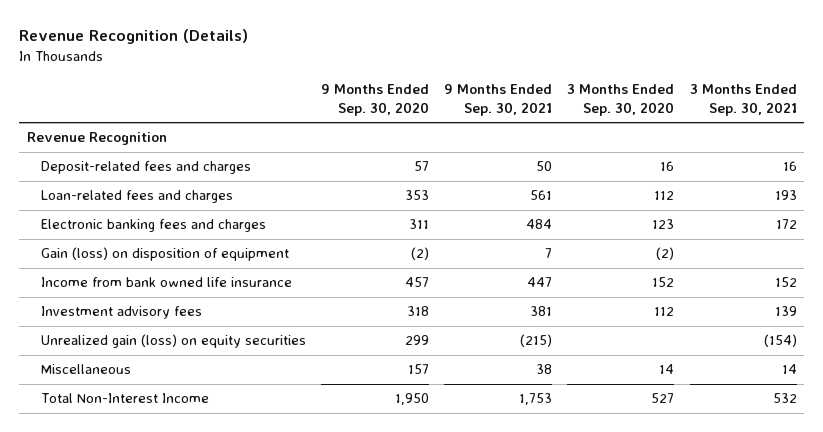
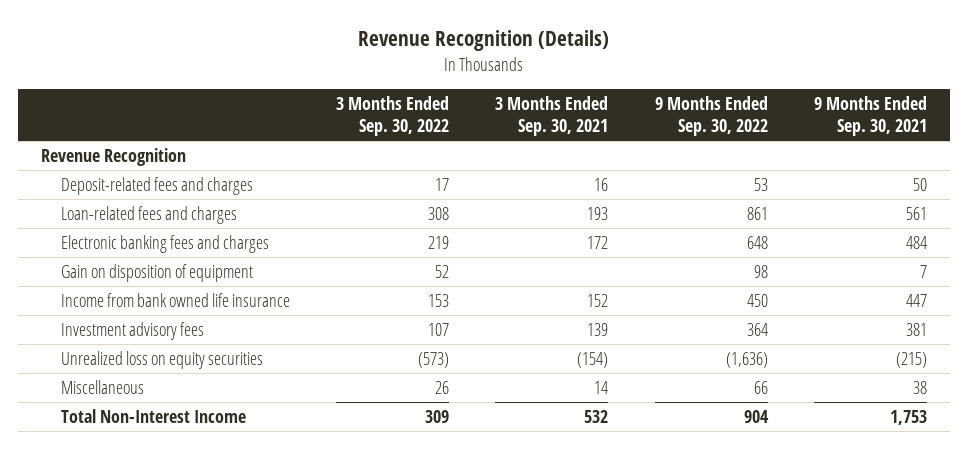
- | 9 Months Ended Sep. 30, 2020 | 9 Months Ended Sep. 30, 2021 | 3 Months Ended Sep. 30, 2020 | 3 Months Ended Sep. 30, 2021
+ | 3 Months Ended Sep. 30, 2022 | 3 Months Ended Sep. 30, 2021 | 9 Months Ended Sep. 30, 2022 | 9 Months Ended Sep. 30, 2021
- Gain (loss) on disposition of equipment | (2) | 7 | (2) |
+ Gain on disposition of equipment | 52 | | 98 | 7
- Unrealized gain (loss) on equity securities | 299 | (215) | | (154)
+ Unrealized loss on equity securities | (573) | (154) | (1,636) | (215)

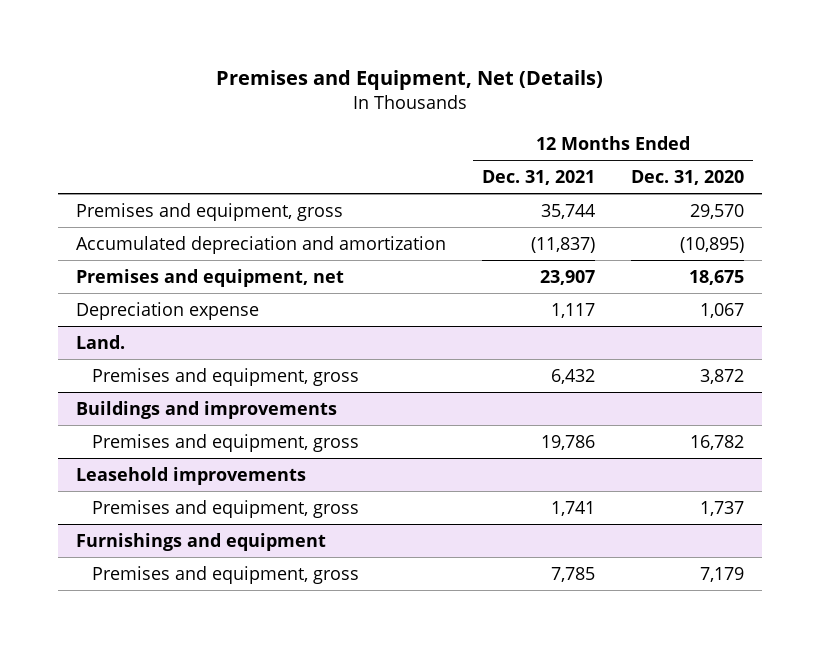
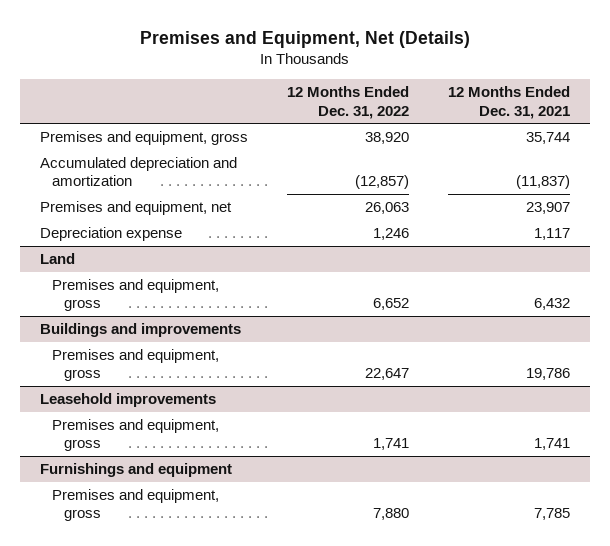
- | 12 Months Ended Dec. 31, 2021 | 12 Months Ended Dec. 31, 2020
+ | 12 Months Ended Dec. 31, 2022 | 12 Months Ended Dec. 31, 2021
- Land.
+ Land

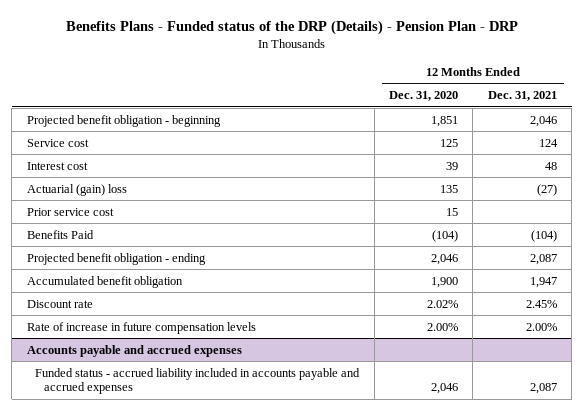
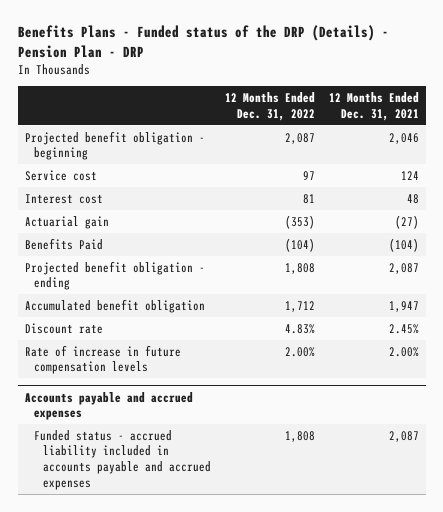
- | 12 Months Ended Dec. 31, 2020 | 12 Months Ended Dec. 31, 2021
+ | 12 Months Ended Dec. 31, 2022 | 12 Months Ended Dec. 31, 2021
- Actuarial (gain) loss | 135 | (27)
- Prior service cost | 15 |
+ Actuarial gain | (353) | (27)

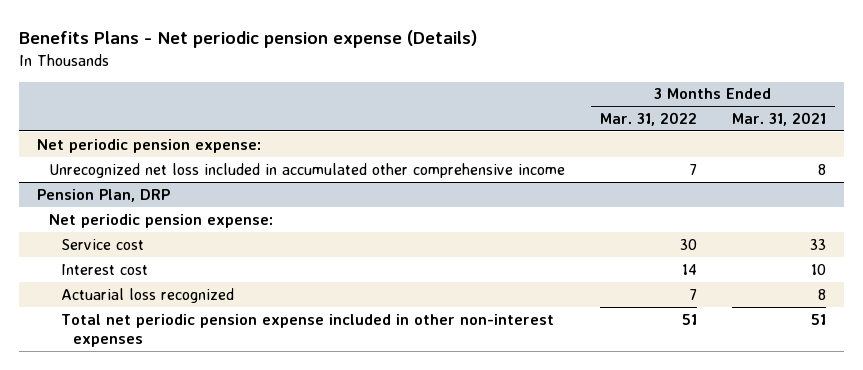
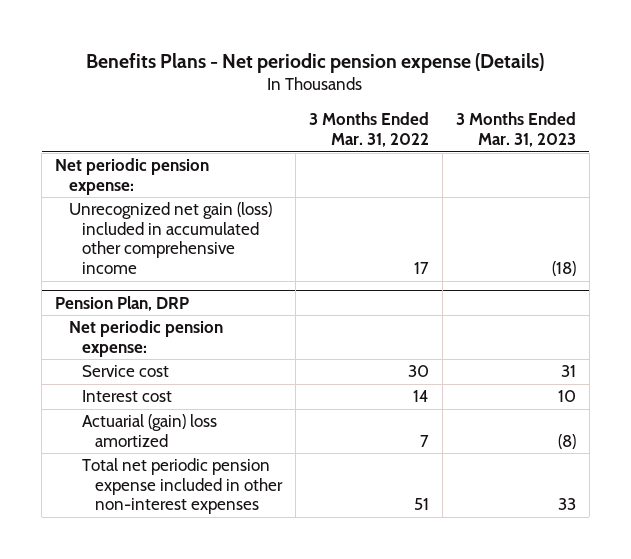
- | 3 Months Ended Mar. 31, 2022 | 3 Months Ended Mar. 31, 2021
+ | 3 Months Ended Mar. 31, 2022 | 3 Months Ended Mar. 31, 2023
- Unrecognized net loss included in accumulated other comprehensive income | 7 | 8
+ Unrecognized net gain (loss) included in accumulated other comprehensive income | 17 | (18)
@ Pension Plan, DRP
- Actuarial loss recognized | 7 | 8
+ Actuarial (gain) loss amortized | 7 | (8)

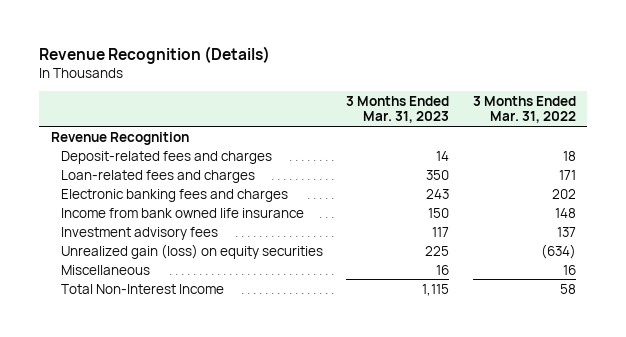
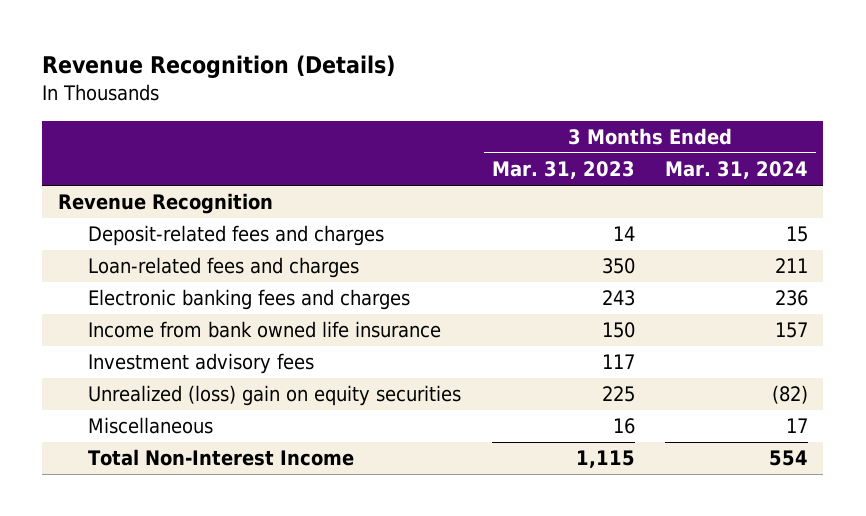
- | 3 Months Ended Mar. 31, 2023 | 3 Months Ended Mar. 31, 2022
+ | 3 Months Ended Mar. 31, 2023 | 3 Months Ended Mar. 31, 2024
- Unrealized gain (loss) on equity securities | 225 | (634)
+ Unrealized (loss) gain on equity securities | 225 | (82)

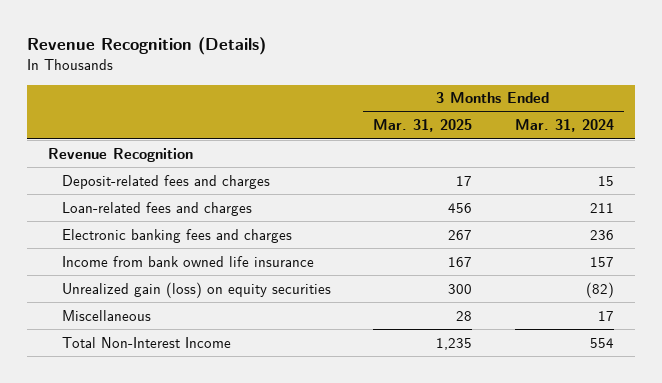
- | 3 Months Ended Mar. 31, 2023 | 3 Months Ended Mar. 31, 2024
+ | 3 Months Ended Mar. 31, 2025 | 3 Months Ended Mar. 31, 2024
- Investment advisory fees | 117 |
- Unrealized (loss) gain on equity securities | 225 | (82)
+ Unrealized gain (loss) on equity securities | 300 | (82)

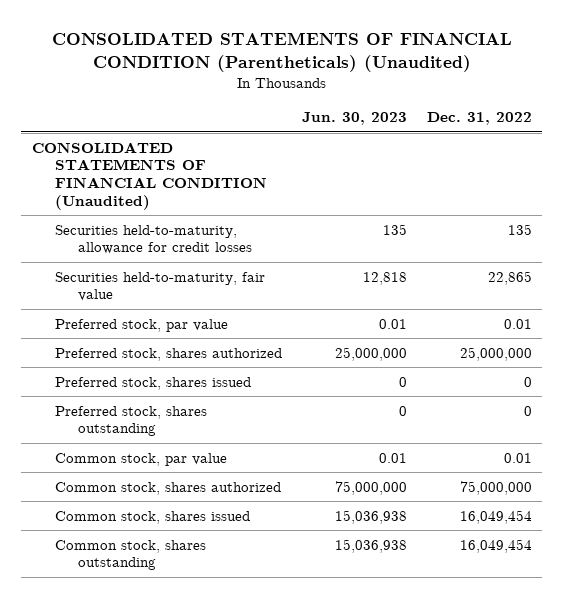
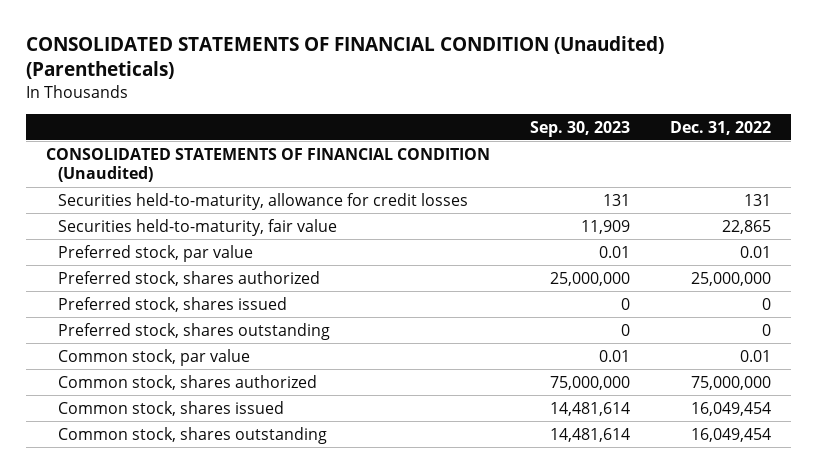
- CONSOLIDATED STATEMENTS OF FINANCIAL CONDITION (Parentheticals) (Unaudited)
+ CONSOLIDATED STATEMENTS OF FINANCIAL CONDITION (Unaudited) (Parentheticals)
- | Jun. 30, 2023 | Dec. 31, 2022
+ | Sep. 30, 2023 | Dec. 31, 2022
- Securities held-to-maturity, allowance for credit losses | 135 | 135
+ Securities held-to-maturity, allowance for credit losses | 131 | 131

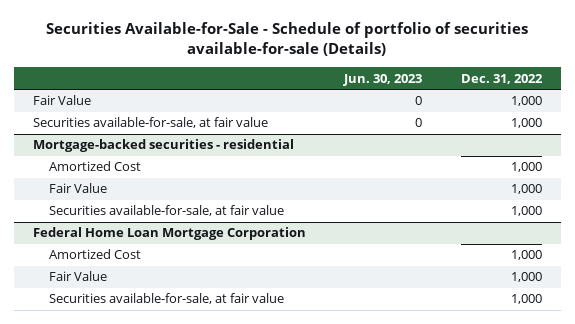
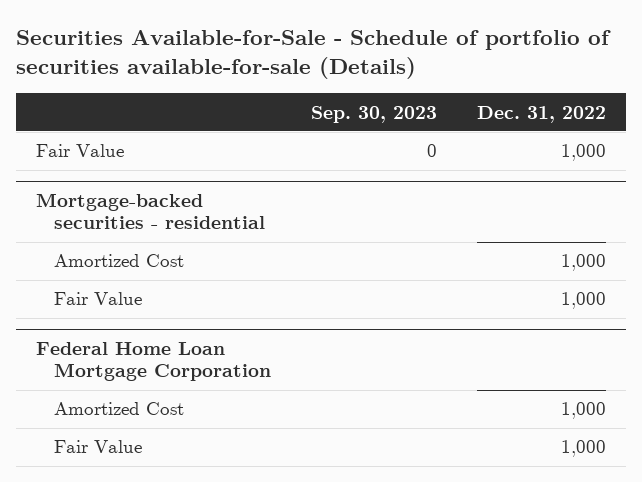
- | Jun. 30, 2023 | Dec. 31, 2022
+ | Sep. 30, 2023 | Dec. 31, 2022
- Securities available-for-sale, at fair value | 0 | 1,000
@ Mortgage-backed securities - residential
- Securities available-for-sale, at fair value | | 1,000
@ Federal Home Loan Mortgage Corporation
- Securities available-for-sale, at fair value | | 1,000

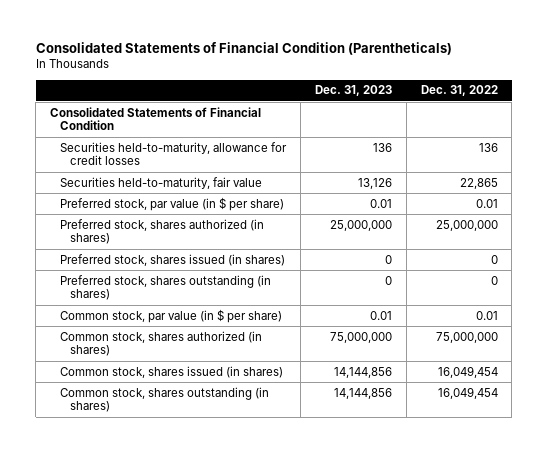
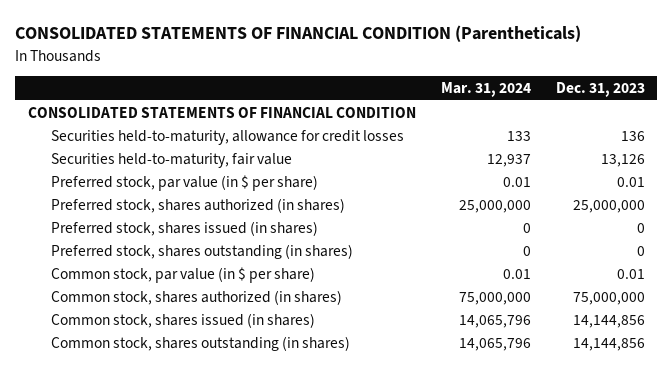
- Consolidated Statements of Financial Condition (Parentheticals)
+ CONSOLIDATED STATEMENTS OF FINANCIAL CONDITION (Parentheticals)
- | Dec. 31, 2023 | Dec. 31, 2022
+ | Mar. 31, 2024 | Dec. 31, 2023
- Consolidated Statements of Financial Condition
+ CONSOLIDATED STATEMENTS OF FINANCIAL CONDITION

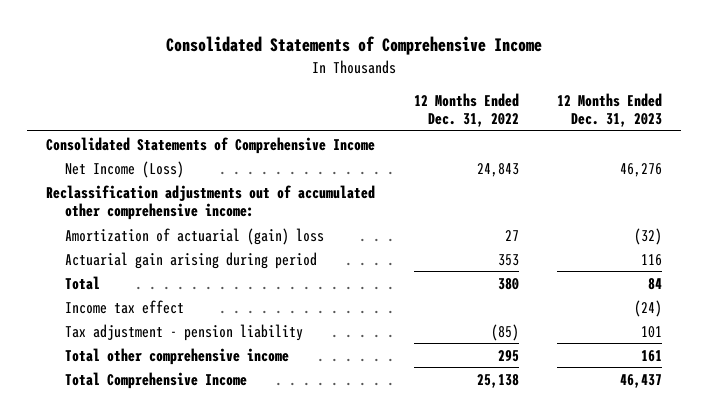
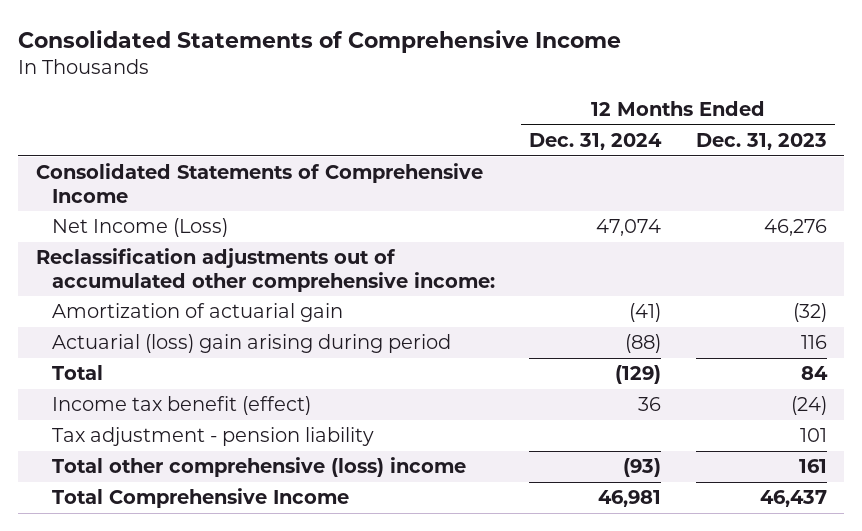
- | 12 Months Ended Dec. 31, 2022 | 12 Months Ended Dec. 31, 2023
+ | 12 Months Ended Dec. 31, 2024 | 12 Months Ended Dec. 31, 2023
- Amortization of actuarial (gain) loss | 27 | (32)
- Actuarial gain arising during period | 353 | 116
+ Amortization of actuarial gain | (41) | (32)
+ Actuarial (loss) gain arising during period | (88) | 116
- Income tax effect | | (24)
+ Income tax benefit (effect) | 36 | (24)
- Total other comprehensive income | 295 | 161
+ Total other comprehensive (loss) income | (93) | 161

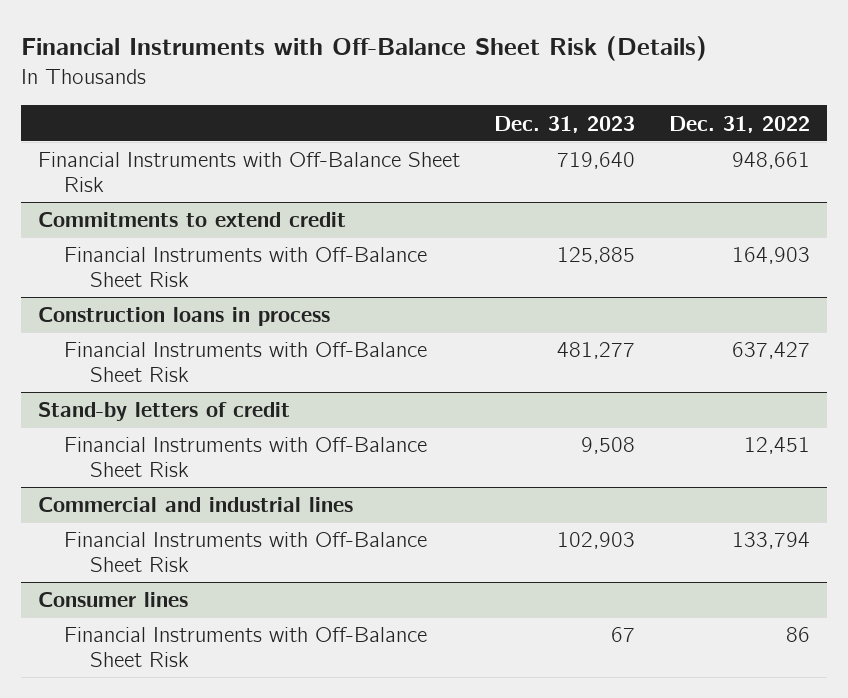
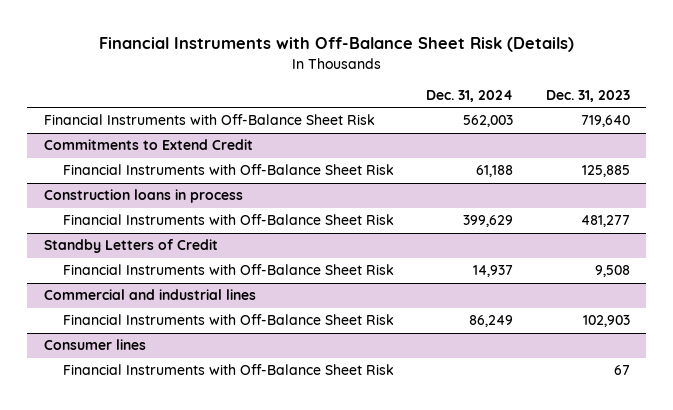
- | Dec. 31, 2023 | Dec. 31, 2022
+ | Dec. 31, 2024 | Dec. 31, 2023
- Commitments to extend credit
+ Commitments to Extend Credit
- Stand-by letters of credit
+ Standby Letters of Credit

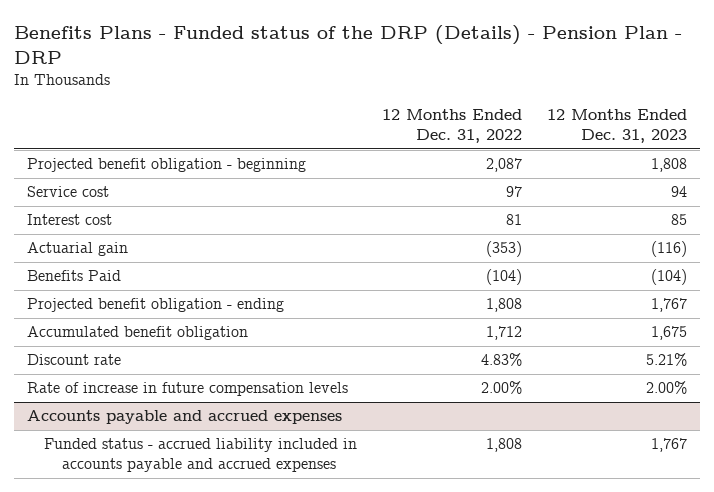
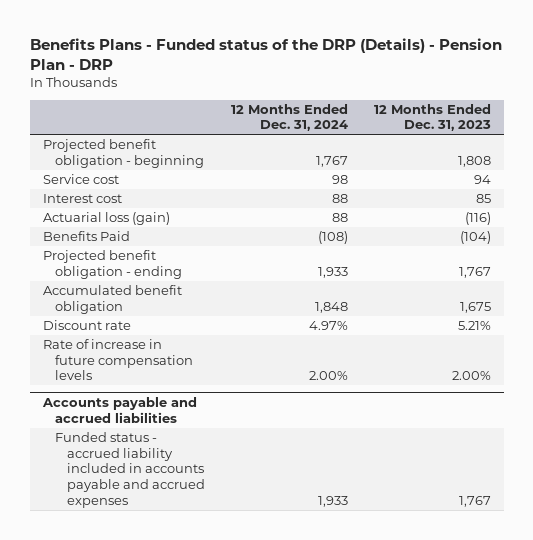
- | 12 Months Ended Dec. 31, 2022 | 12 Months Ended Dec. 31, 2023
+ | 12 Months Ended Dec. 31, 2024 | 12 Months Ended Dec. 31, 2023
- Actuarial gain | (353) | (116)
+ Actuarial loss (gain) | 88 | (116)
- Accounts payable and accrued expenses
+ Accounts payable and accrued liabilities

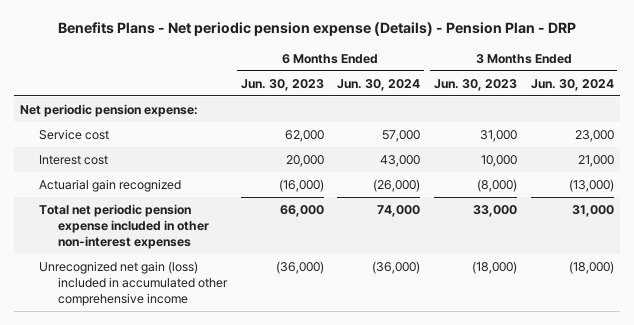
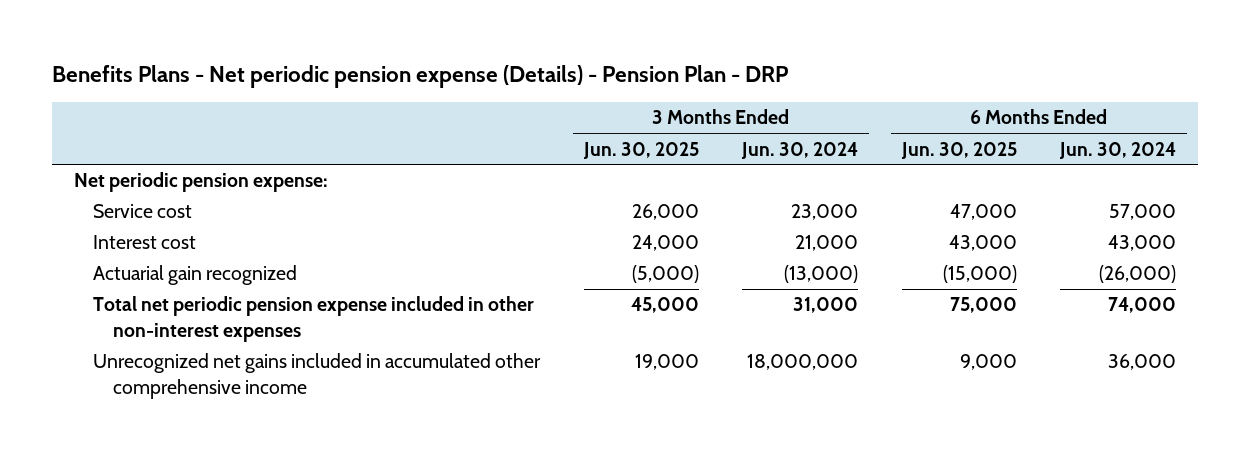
- | 6 Months Ended Jun. 30, 2023 | 6 Months Ended Jun. 30, 2024 | 3 Months Ended Jun. 30, 2023 | 3 Months Ended Jun. 30, 2024
+ | 3 Months Ended Jun. 30, 2025 | 3 Months Ended Jun. 30, 2024 | 6 Months Ended Jun. 30, 2025 | 6 Months Ended Jun. 30, 2024
- Unrecognized net gain (loss) included in accumulated other comprehensive income | (36,000) | (36,000) | (18,000) | (18,000)
+ Unrecognized net gains included in accumulated other comprehensive income | 19,000 | 18,000,000 | 9,000 | 36,000

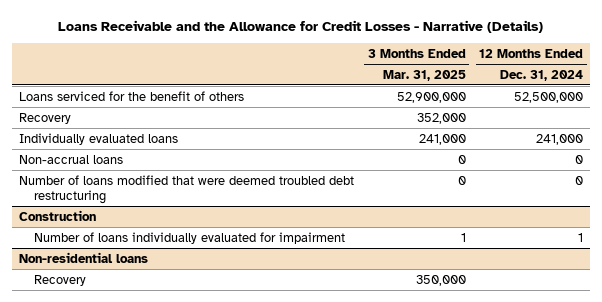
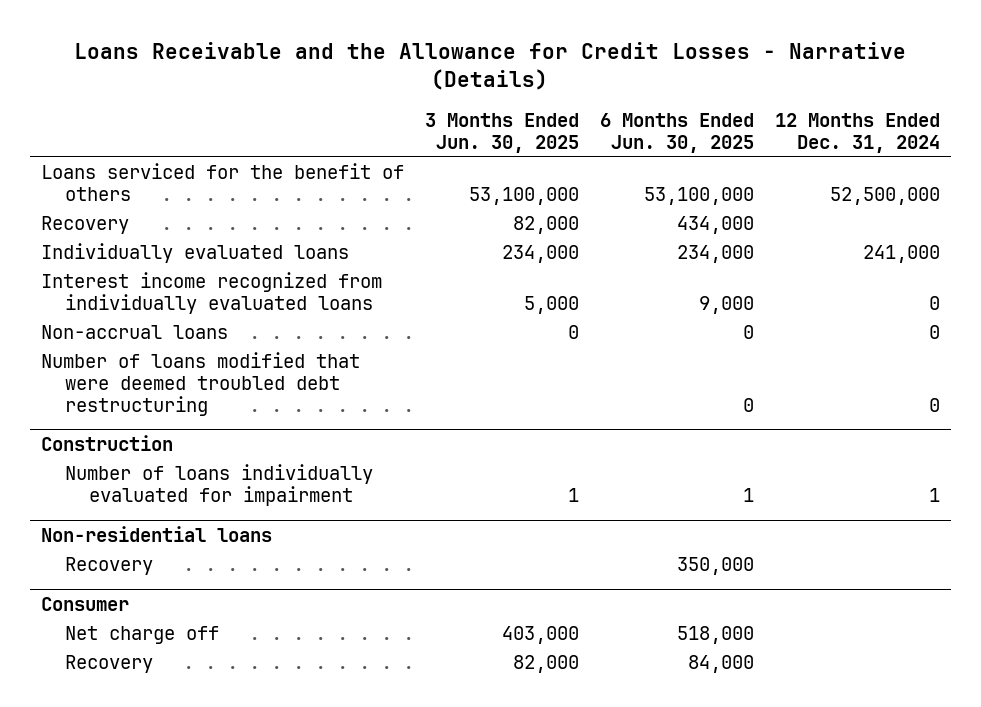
- | 3 Months Ended Mar. 31, 2025 | 12 Months Ended Dec. 31, 2024
+ | 3 Months Ended Jun. 30, 2025 | 6 Months Ended Jun. 30, 2025 | 12 Months Ended Dec. 31, 2024
+ Interest income recognized from individually evaluated loans | 5,000 | 9,000 | 0
+ Consumer
+ Net charge off | 403,000 | 518,000 |
+ Recovery | 82,000 | 84,000 |

